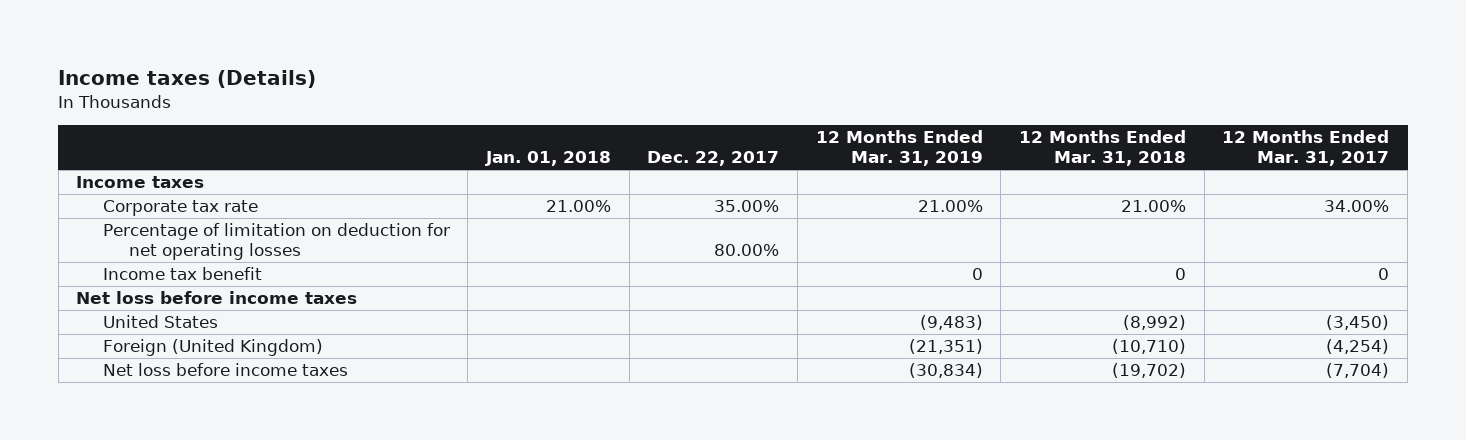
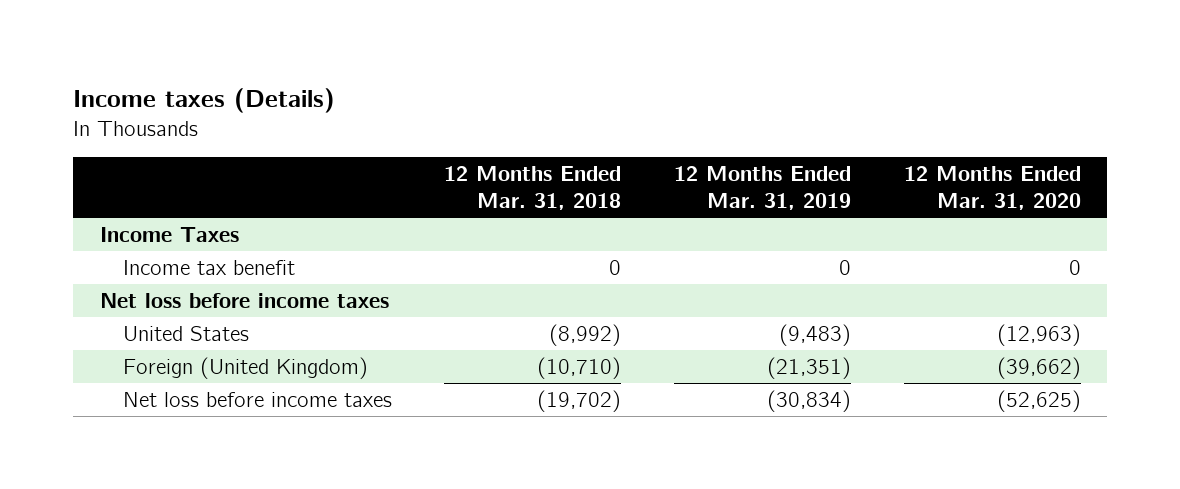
- | Jan. 01, 2018 | Dec. 22, 2017 | 12 Months Ended Mar. 31, 2019 | 12 Months Ended Mar. 31, 2018 | 12 Months Ended Mar. 31, 2017
+ | 12 Months Ended Mar. 31, 2018 | 12 Months Ended Mar. 31, 2019 | 12 Months Ended Mar. 31, 2020
- Income taxes
- Corporate tax rate | 21.00% | 35.00% | 21.00% | 21.00% | 34.00%
- Percentage of limitation on deduction for net operating losses | | 80.00% | | |
+ Income Taxes

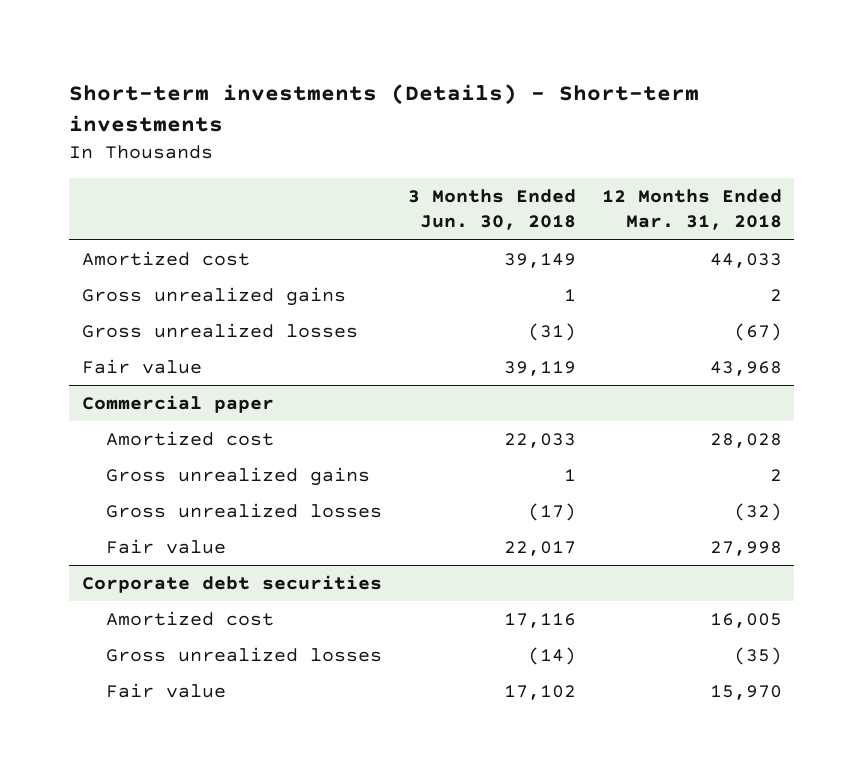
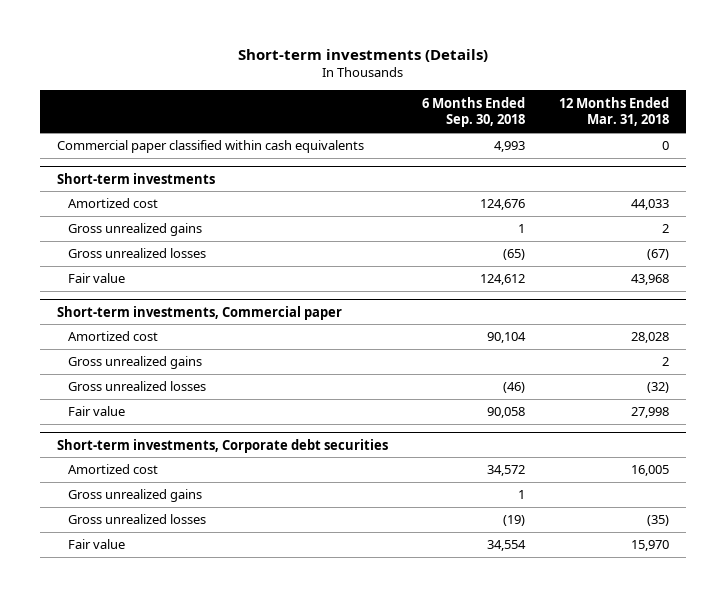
- Short-term investments (Details) - Short-term investments
+ Short-term investments (Details)
- | 3 Months Ended Jun. 30, 2018 | 12 Months Ended Mar. 31, 2018
+ | 6 Months Ended Sep. 30, 2018 | 12 Months Ended Mar. 31, 2018
+ Commercial paper classified within cash equivalents | 4,993 | 0
+ Short-term investments
- Commercial paper
+ Short-term investments, Commercial paper
- Corporate debt securities
+ Short-term investments, Corporate debt securities
+ Gross unrealized gains | 1 |

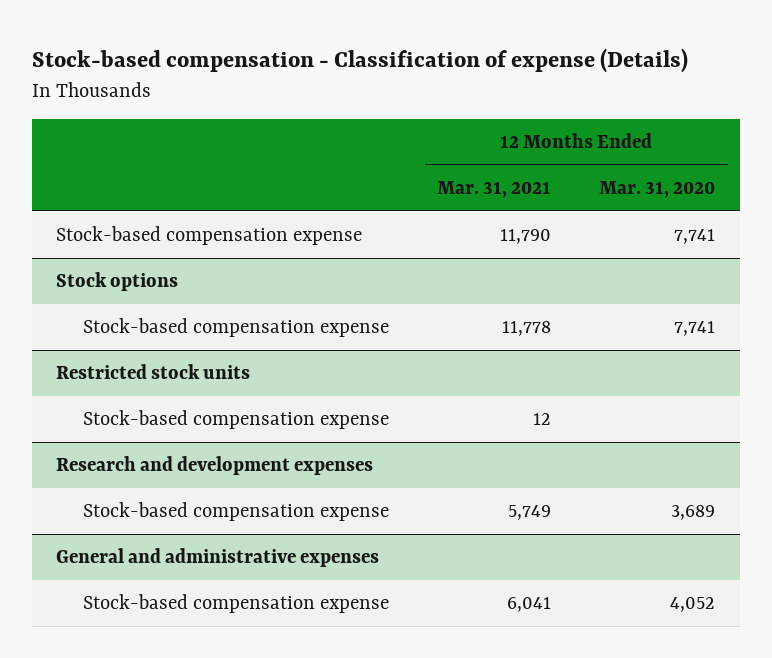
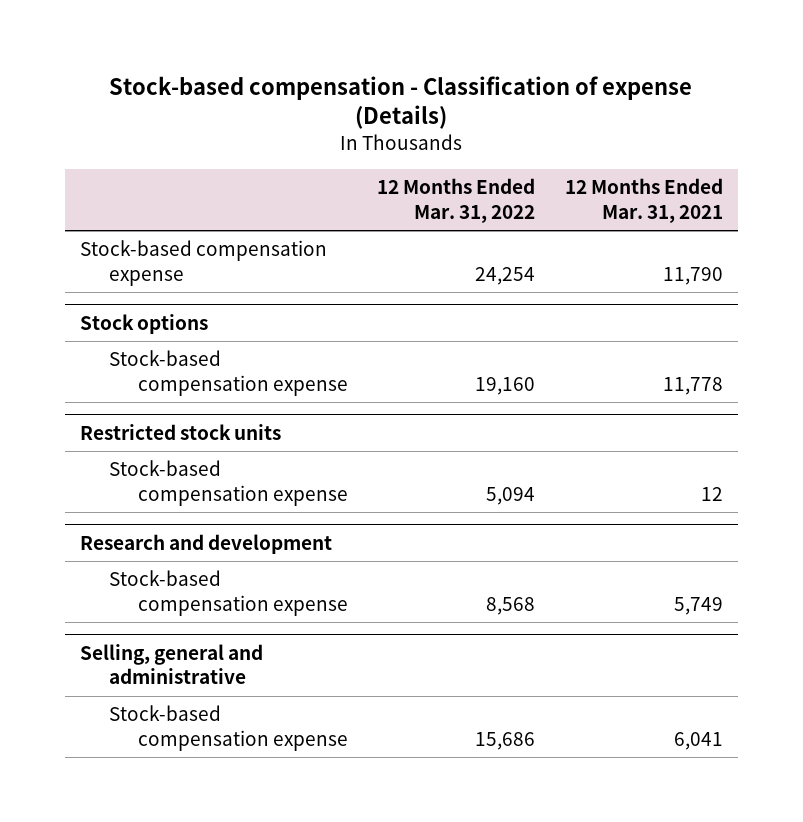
- | 12 Months Ended Mar. 31, 2021 | 12 Months Ended Mar. 31, 2020
+ | 12 Months Ended Mar. 31, 2022 | 12 Months Ended Mar. 31, 2021
- Research and development expenses
+ Research and development
- General and administrative expenses
+ Selling, general and administrative

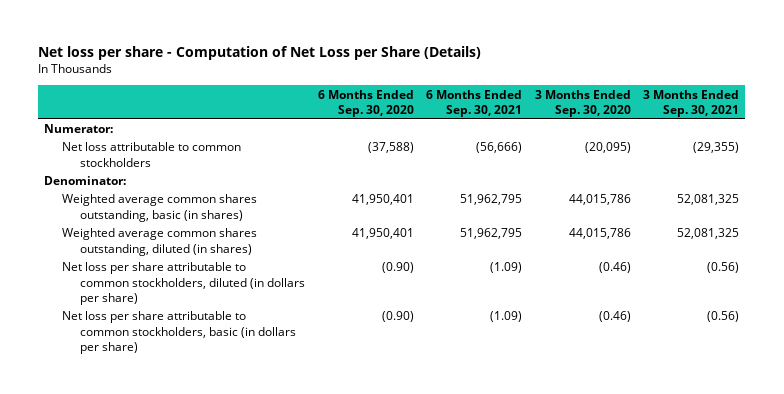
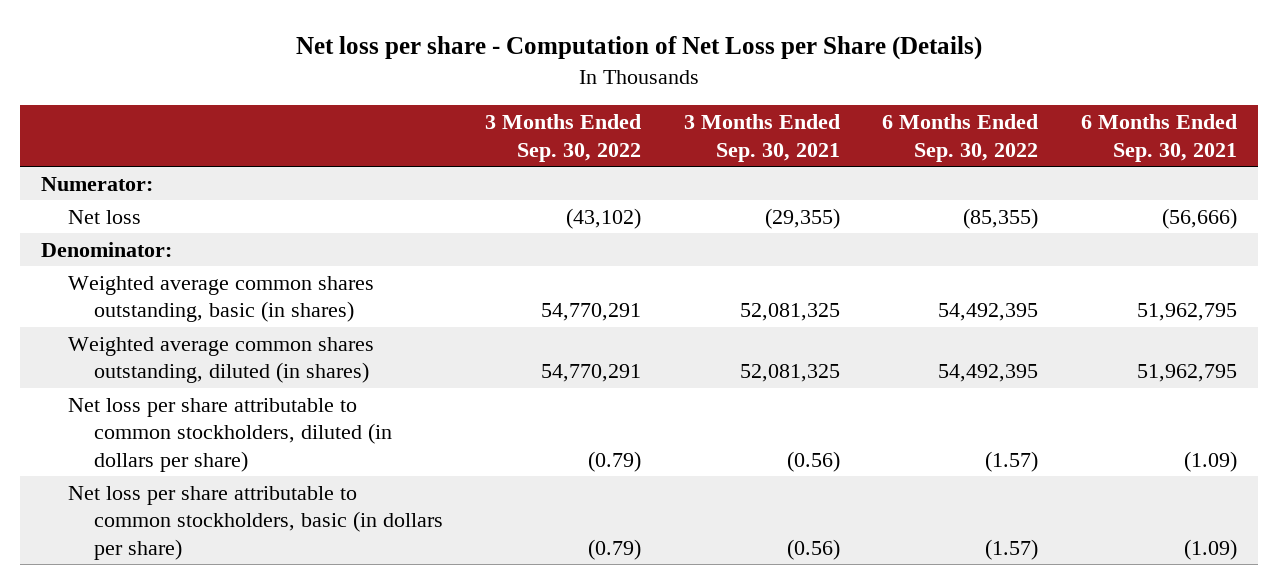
- | 6 Months Ended Sep. 30, 2020 | 6 Months Ended Sep. 30, 2021 | 3 Months Ended Sep. 30, 2020 | 3 Months Ended Sep. 30, 2021
+ | 3 Months Ended Sep. 30, 2022 | 3 Months Ended Sep. 30, 2021 | 6 Months Ended Sep. 30, 2022 | 6 Months Ended Sep. 30, 2021
- Net loss attributable to common stockholders | (37,588) | (56,666) | (20,095) | (29,355)
+ Net loss | (43,102) | (29,355) | (85,355) | (56,666)

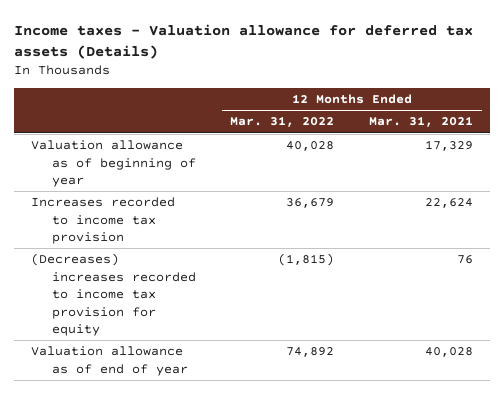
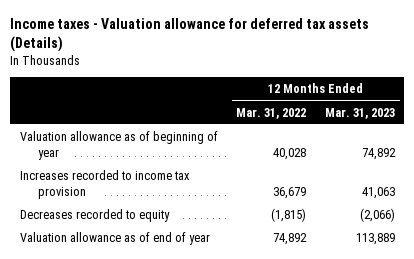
- | 12 Months Ended Mar. 31, 2022 | 12 Months Ended Mar. 31, 2021
+ | 12 Months Ended Mar. 31, 2022 | 12 Months Ended Mar. 31, 2023
- (Decreases) increases recorded to income tax provision for equity | (1,815) | 76
+ Decreases recorded to equity | (1,815) | (2,066)

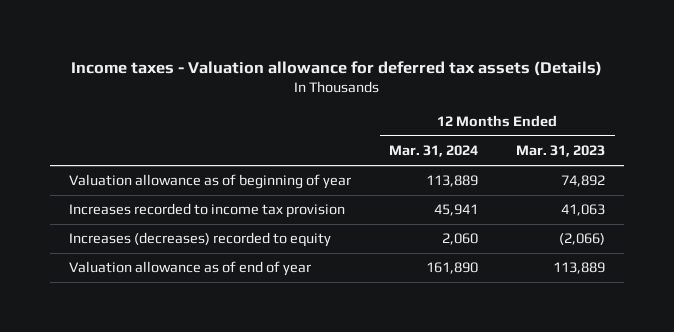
- | 12 Months Ended Mar. 31, 2022 | 12 Months Ended Mar. 31, 2023
+ | 12 Months Ended Mar. 31, 2024 | 12 Months Ended Mar. 31, 2023
- Decreases recorded to equity | (1,815) | (2,066)
+ Increases (decreases) recorded to equity | 2,060 | (2,066)

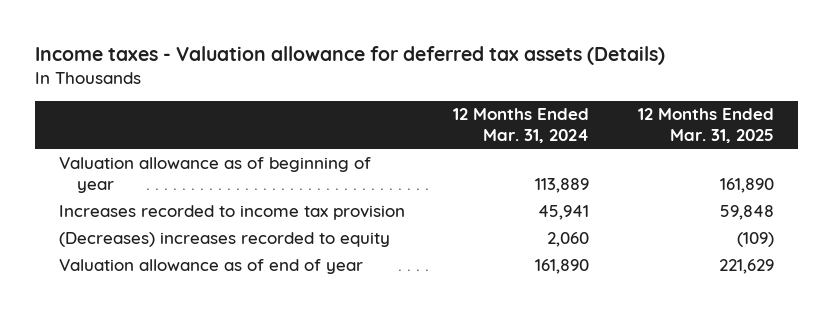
- | 12 Months Ended Mar. 31, 2024 | 12 Months Ended Mar. 31, 2023
+ | 12 Months Ended Mar. 31, 2024 | 12 Months Ended Mar. 31, 2025
- Increases (decreases) recorded to equity | 2,060 | (2,066)
+ (Decreases) increases recorded to equity | 2,060 | (109)

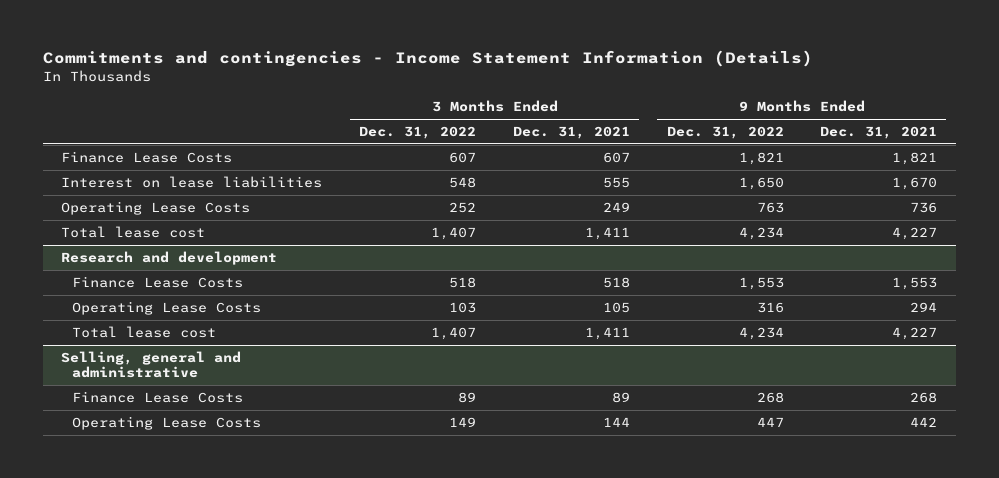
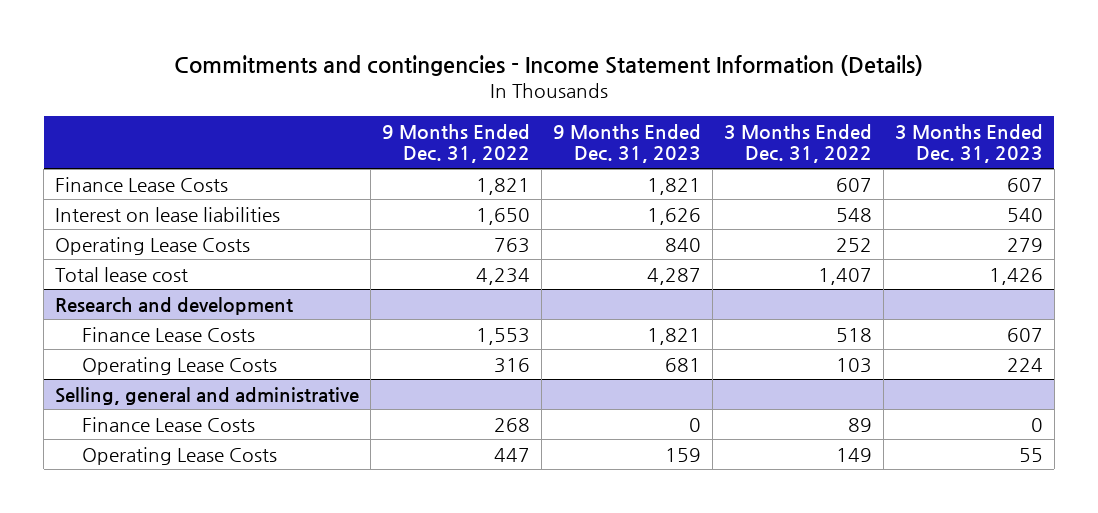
- | 3 Months Ended Dec. 31, 2022 | 3 Months Ended Dec. 31, 2021 | 9 Months Ended Dec. 31, 2022 | 9 Months Ended Dec. 31, 2021
+ | 9 Months Ended Dec. 31, 2022 | 9 Months Ended Dec. 31, 2023 | 3 Months Ended Dec. 31, 2022 | 3 Months Ended Dec. 31, 2023
@ Research and development
- Total lease cost | 1,407 | 1,411 | 4,234 | 4,227

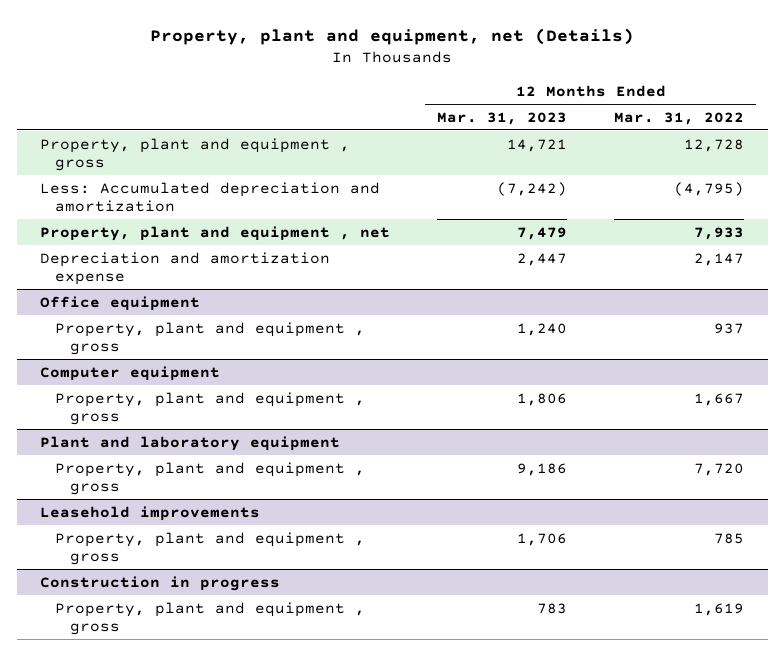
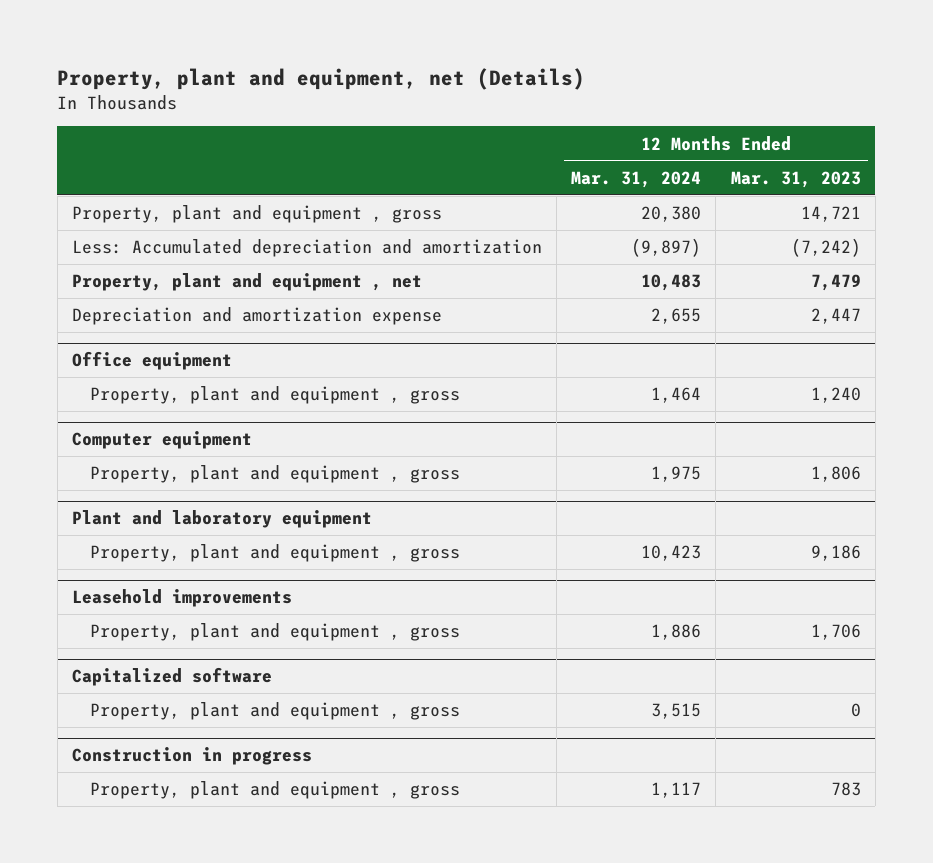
- | 12 Months Ended Mar. 31, 2023 | 12 Months Ended Mar. 31, 2022
+ | 12 Months Ended Mar. 31, 2024 | 12 Months Ended Mar. 31, 2023
+ Capitalized software
+ Property, plant and equipment , gross | 3,515 | 0

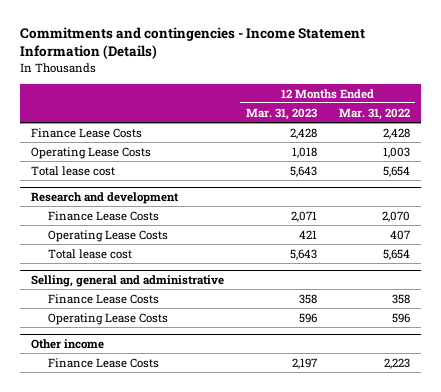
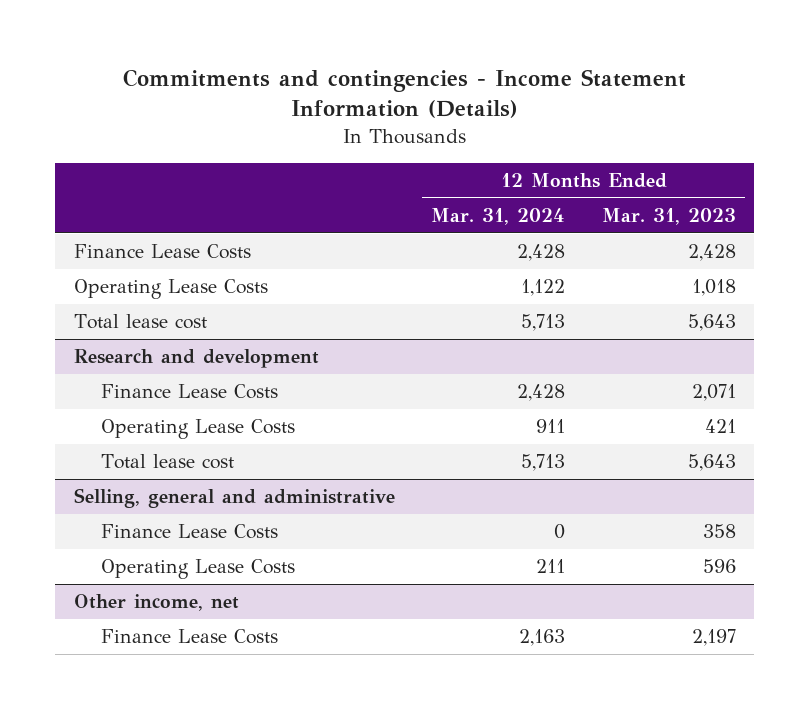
- | 12 Months Ended Mar. 31, 2023 | 12 Months Ended Mar. 31, 2022
+ | 12 Months Ended Mar. 31, 2024 | 12 Months Ended Mar. 31, 2023
- Other income
+ Other income, net

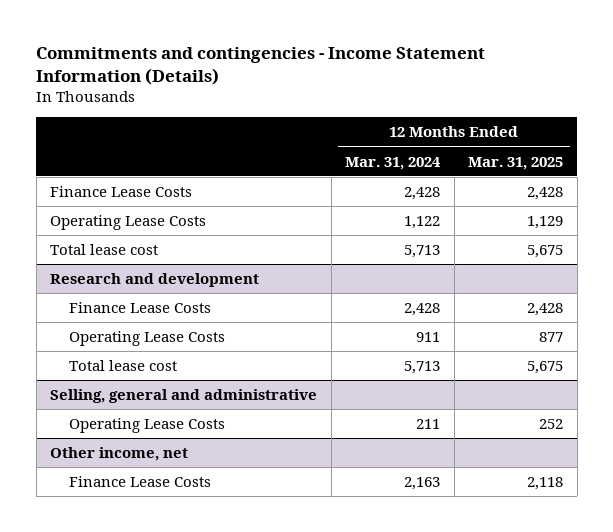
- | 12 Months Ended Mar. 31, 2024 | 12 Months Ended Mar. 31, 2023
+ | 12 Months Ended Mar. 31, 2024 | 12 Months Ended Mar. 31, 2025
@ Selling, general and administrative
- Finance Lease Costs | 0 | 358

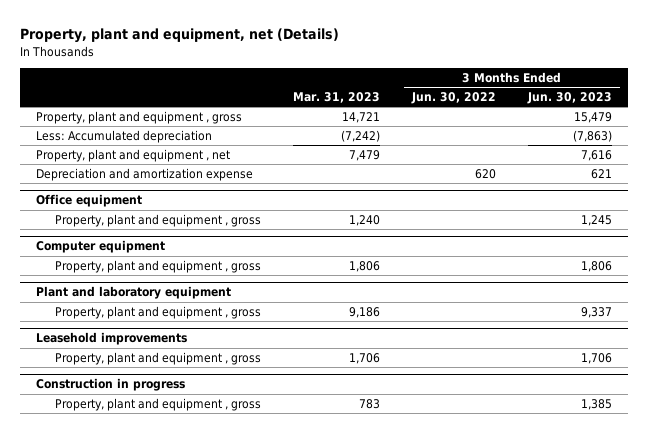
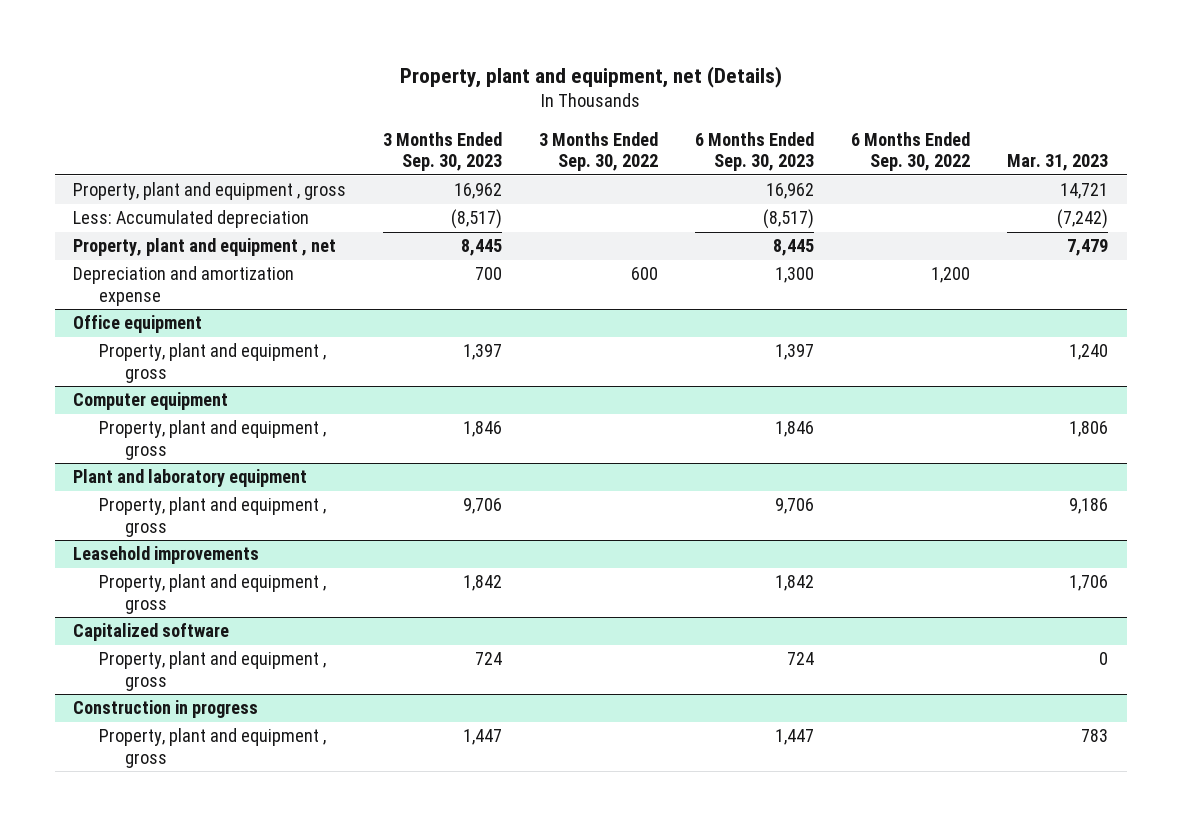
- | Mar. 31, 2023 | 3 Months Ended Jun. 30, 2022 | 3 Months Ended Jun. 30, 2023
+ | 3 Months Ended Sep. 30, 2023 | 3 Months Ended Sep. 30, 2022 | 6 Months Ended Sep. 30, 2023 | 6 Months Ended Sep. 30, 2022 | Mar. 31, 2023
+ Capitalized software
+ Property, plant and equipment , gross | 724 | | 724 | | 0

